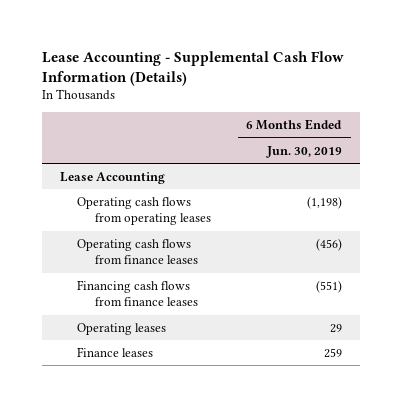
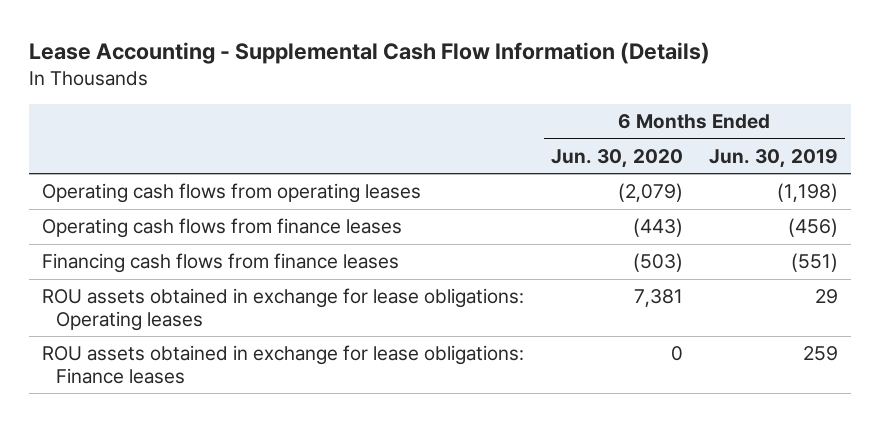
- | 6 Months Ended Jun. 30, 2019
+ | 6 Months Ended Jun. 30, 2020 | 6 Months Ended Jun. 30, 2019
- Lease Accounting
- Operating leases | 29
- Finance leases | 259
+ ROU assets obtained in exchange for lease obligations: Operating leases | 7,381 | 29
+ ROU assets obtained in exchange for lease obligations: Finance leases | 0 | 259

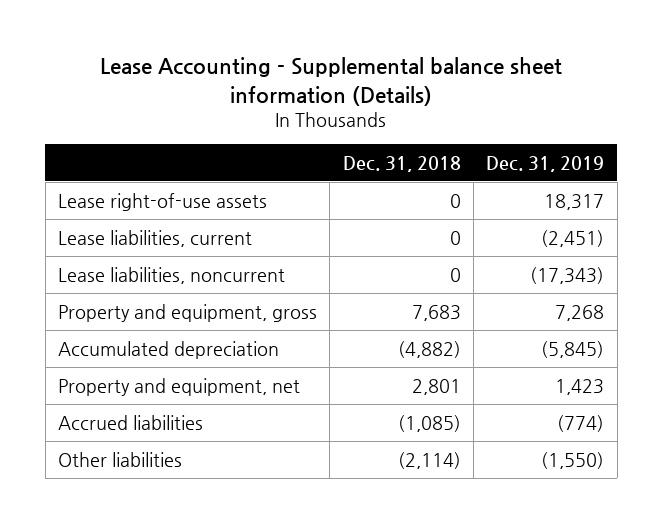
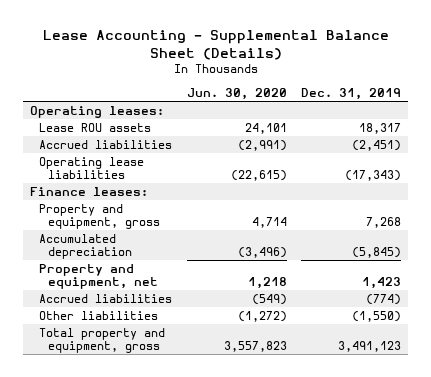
- Lease Accounting - Supplemental balance sheet information (Details)
+ Lease Accounting - Supplemental Balance Sheet (Details)
- | Dec. 31, 2018 | Dec. 31, 2019
+ | Jun. 30, 2020 | Dec. 31, 2019
- Lease right-of-use assets | 0 | 18,317
- Lease liabilities, current | 0 | (2,451)
- Lease liabilities, noncurrent | 0 | (17,343)
+ Operating leases:
+ Lease ROU assets | 24,101 | 18,317
+ Accrued liabilities | (2,991) | (2,451)
+ Operating lease liabilities | (22,615) | (17,343)
+ Finance leases:
+ Total property and equipment, gross | 3,557,823 | 3,491,123

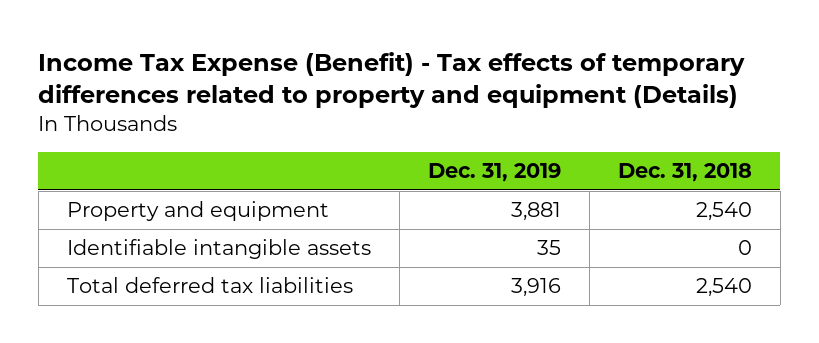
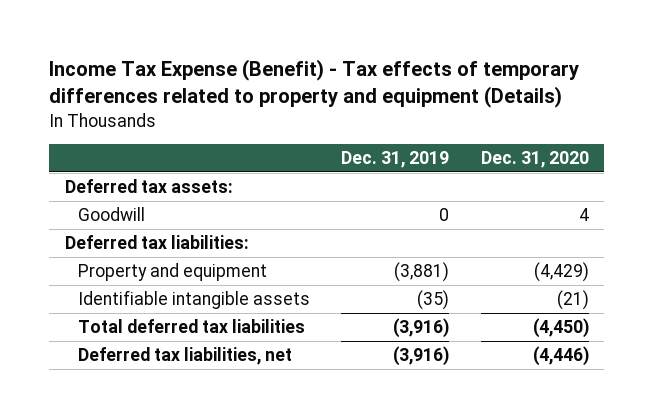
- | Dec. 31, 2019 | Dec. 31, 2018
+ | Dec. 31, 2019 | Dec. 31, 2020
- Property and equipment | 3,881 | 2,540
- Identifiable intangible assets | 35 | 0
- Total deferred tax liabilities | 3,916 | 2,540
+ Deferred tax assets:
+ Goodwill | 0 | 4
+ Deferred tax liabilities:
+ Property and equipment | (3,881) | (4,429)
+ Identifiable intangible assets | (35) | (21)
+ Total deferred tax liabilities | (3,916) | (4,450)
+ Deferred tax liabilities, net | (3,916) | (4,446)

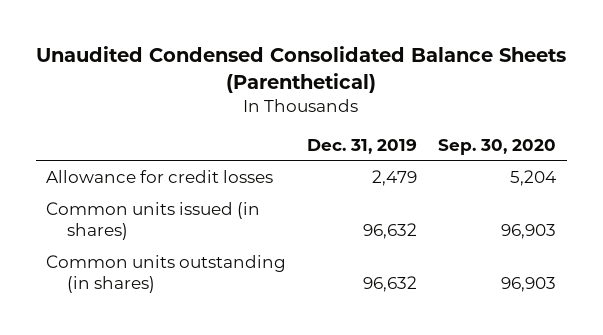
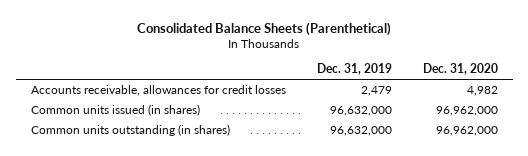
- Unaudited Condensed Consolidated Balance Sheets (Parenthetical)
+ Consolidated Balance Sheets (Parenthetical)
- | Dec. 31, 2019 | Sep. 30, 2020
+ | Dec. 31, 2019 | Dec. 31, 2020
- Allowance for credit losses | 2,479 | 5,204
- Common units issued (in shares) | 96,632 | 96,903
- Common units outstanding (in shares) | 96,632 | 96,903
+ Accounts receivable, allowances for credit losses | 2,479 | 4,982
+ Common units issued (in shares) | 96,632,000 | 96,962,000
+ Common units outstanding (in shares) | 96,632,000 | 96,962,000

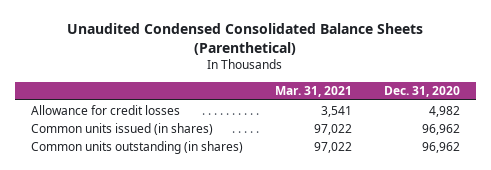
- Consolidated Balance Sheets (Parenthetical)
+ Unaudited Condensed Consolidated Balance Sheets (Parenthetical)
- | Dec. 31, 2019 | Dec. 31, 2020
+ | Mar. 31, 2021 | Dec. 31, 2020
- Accounts receivable, allowances for credit losses | 2,479 | 4,982
- Common units issued (in shares) | 96,632,000 | 96,962,000
- Common units outstanding (in shares) | 96,632,000 | 96,962,000
+ Allowance for credit losses | 3,541 | 4,982
+ Common units issued (in shares) | 97,022 | 96,962
+ Common units outstanding (in shares) | 97,022 | 96,962

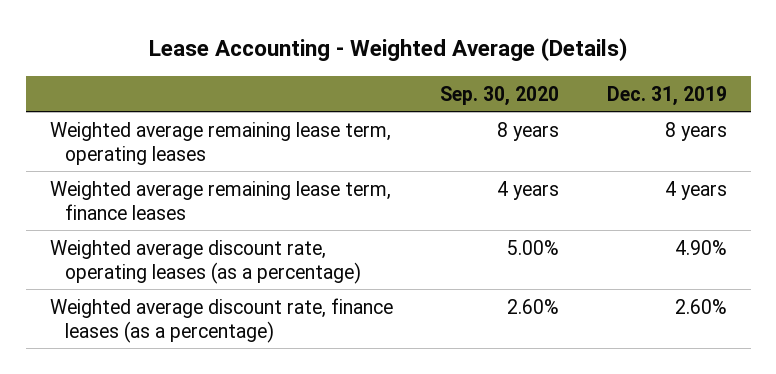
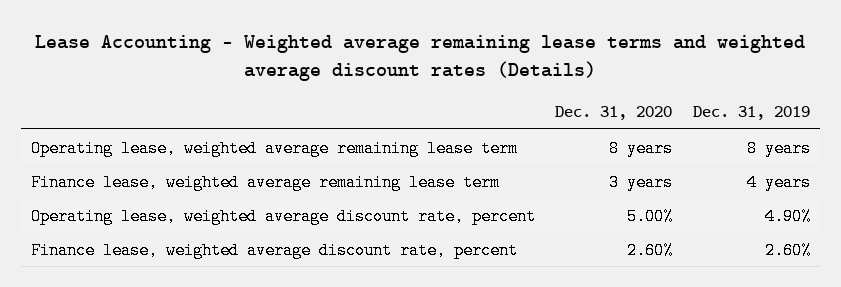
- Lease Accounting - Weighted Average (Details)
+ Lease Accounting - Weighted average remaining lease terms and weighted average discount rates (Details)
- | Sep. 30, 2020 | Dec. 31, 2019
+ | Dec. 31, 2020 | Dec. 31, 2019
- Weighted average remaining lease term, operating leases | 8 years | 8 years
- Weighted average remaining lease term, finance leases | 4 years | 4 years
- Weighted average discount rate, operating leases (as a percentage) | 5.00% | 4.90%
- Weighted average discount rate, finance leases (as a percentage) | 2.60% | 2.60%
+ Operating lease, weighted average remaining lease term | 8 years | 8 years
+ Finance lease, weighted average remaining lease term | 3 years | 4 years
+ Operating lease, weighted average discount rate, percent | 5.00% | 4.90%
+ Finance lease, weighted average discount rate, percent | 2.60% | 2.60%

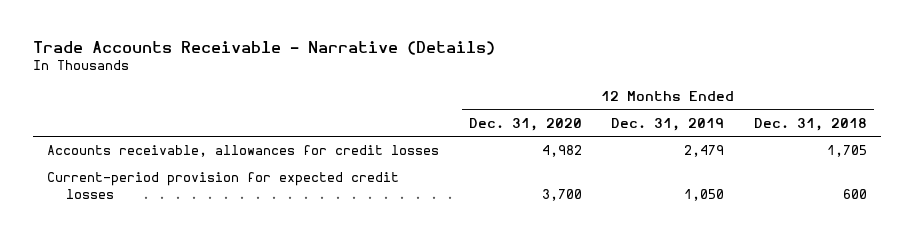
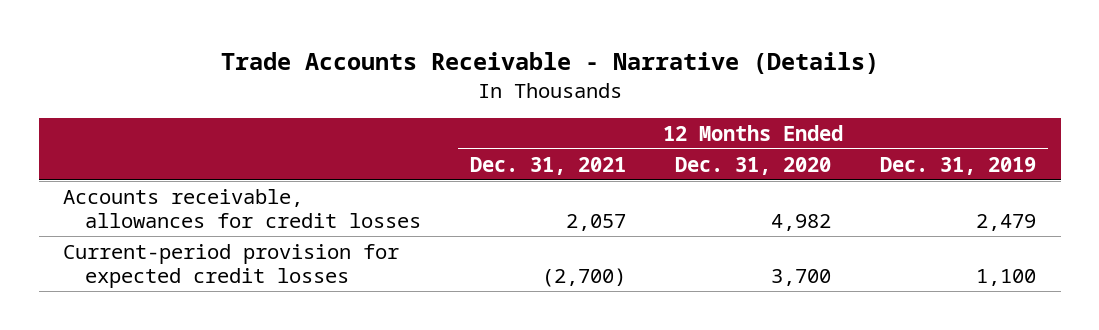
- | 12 Months Ended Dec. 31, 2020 | 12 Months Ended Dec. 31, 2019 | 12 Months Ended Dec. 31, 2018
+ | 12 Months Ended Dec. 31, 2021 | 12 Months Ended Dec. 31, 2020 | 12 Months Ended Dec. 31, 2019
- Current-period provision for expected credit losses | 3,700 | 1,050 | 600
+ Current-period provision for expected credit losses | (2,700) | 3,700 | 1,100

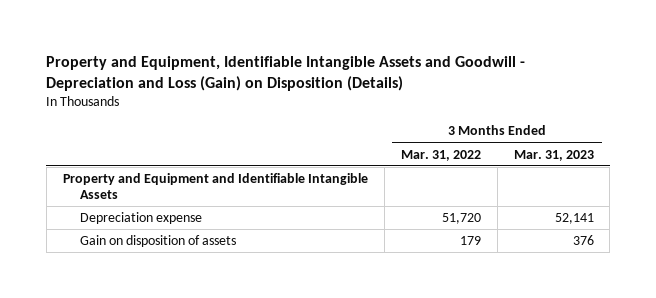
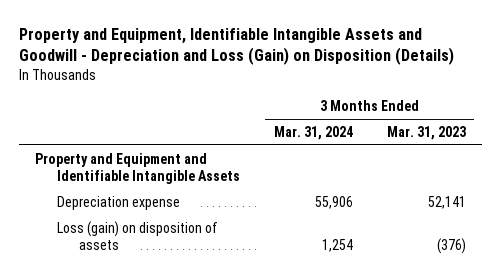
- | 3 Months Ended Mar. 31, 2022 | 3 Months Ended Mar. 31, 2023
+ | 3 Months Ended Mar. 31, 2024 | 3 Months Ended Mar. 31, 2023
- Gain on disposition of assets | 179 | 376
+ Loss (gain) on disposition of assets | 1,254 | (376)

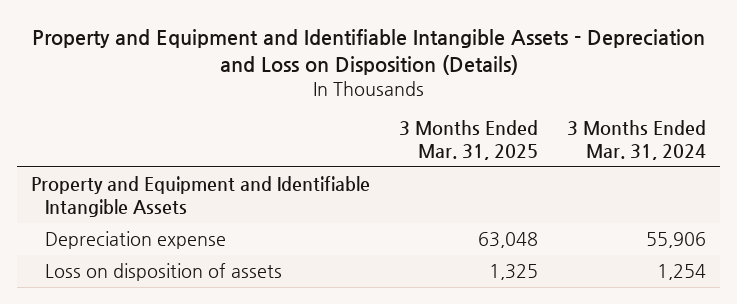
- Property and Equipment, Identifiable Intangible Assets and Goodwill - Depreciation and Loss (Gain) on Disposition (Details)
+ Property and Equipment and Identifiable Intangible Assets - Depreciation and Loss on Disposition (Details)
- | 3 Months Ended Mar. 31, 2024 | 3 Months Ended Mar. 31, 2023
+ | 3 Months Ended Mar. 31, 2025 | 3 Months Ended Mar. 31, 2024
- Loss (gain) on disposition of assets | 1,254 | (376)
+ Loss on disposition of assets | 1,325 | 1,254

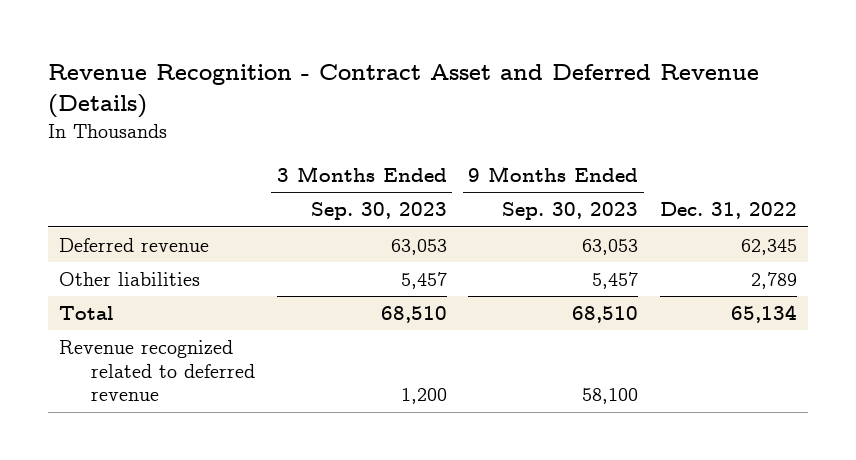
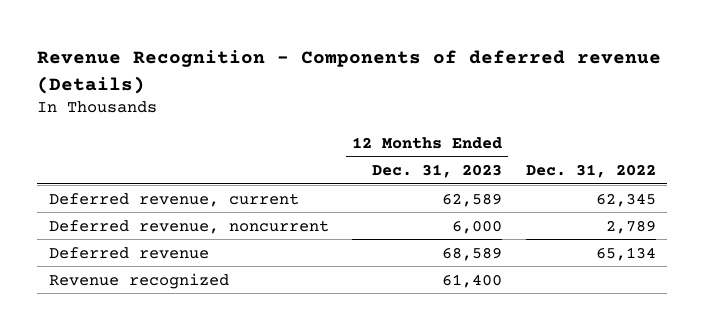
- Revenue Recognition - Contract Asset and Deferred Revenue (Details)
+ Revenue Recognition - Components of deferred revenue (Details)
- | 3 Months Ended Sep. 30, 2023 | 9 Months Ended Sep. 30, 2023 | Dec. 31, 2022
+ | 12 Months Ended Dec. 31, 2023 | Dec. 31, 2022
- Deferred revenue | 63,053 | 63,053 | 62,345
- Other liabilities | 5,457 | 5,457 | 2,789
- Total | 68,510 | 68,510 | 65,134
- Revenue recognized related to deferred revenue | 1,200 | 58,100 |
+ Deferred revenue, current | 62,589 | 62,345
+ Deferred revenue, noncurrent | 6,000 | 2,789
+ Deferred revenue | 68,589 | 65,134
+ Revenue recognized | 61,400 |

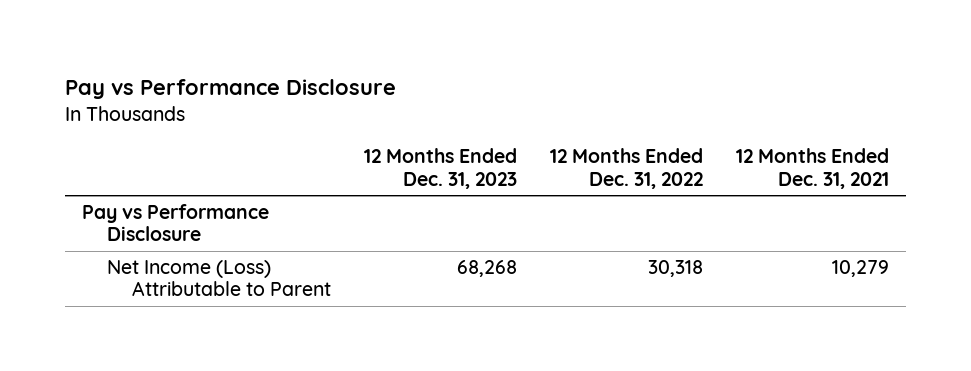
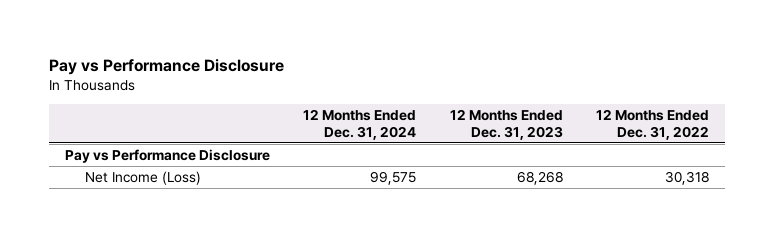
- | 12 Months Ended Dec. 31, 2023 | 12 Months Ended Dec. 31, 2022 | 12 Months Ended Dec. 31, 2021
+ | 12 Months Ended Dec. 31, 2024 | 12 Months Ended Dec. 31, 2023 | 12 Months Ended Dec. 31, 2022
- Net Income (Loss) Attributable to Parent | 68,268 | 30,318 | 10,279
+ Net Income (Loss) | 99,575 | 68,268 | 30,318

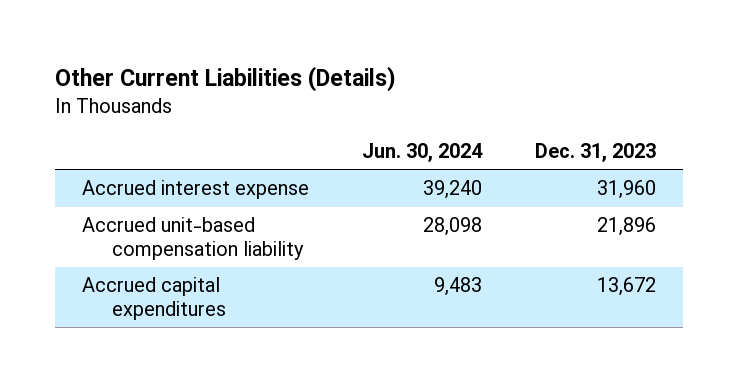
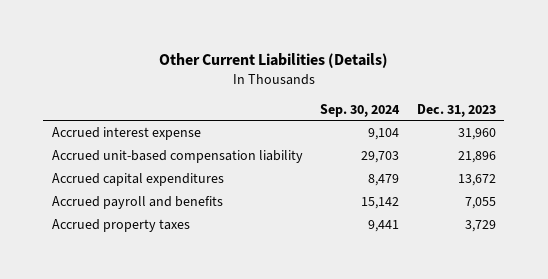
- | Jun. 30, 2024 | Dec. 31, 2023
+ | Sep. 30, 2024 | Dec. 31, 2023
+ Accrued payroll and benefits | 15,142 | 7,055
+ Accrued property taxes | 9,441 | 3,729

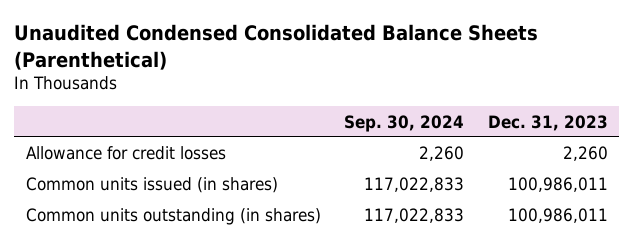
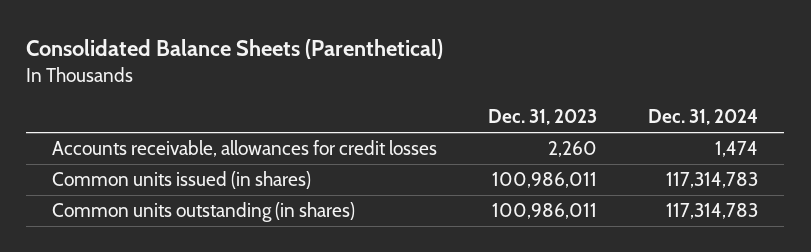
- Unaudited Condensed Consolidated Balance Sheets (Parenthetical)
+ Consolidated Balance Sheets (Parenthetical)
- | Sep. 30, 2024 | Dec. 31, 2023
+ | Dec. 31, 2023 | Dec. 31, 2024
- Allowance for credit losses | 2,260 | 2,260
+ Accounts receivable, allowances for credit losses | 2,260 | 1,474

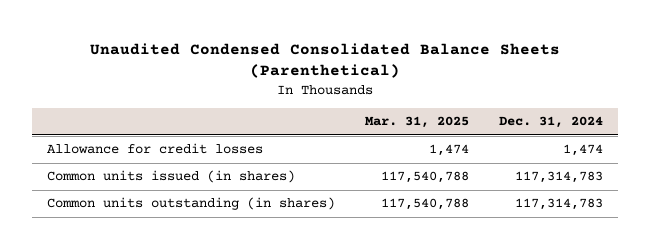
- Consolidated Balance Sheets (Parenthetical)
+ Unaudited Condensed Consolidated Balance Sheets (Parenthetical)
- | Dec. 31, 2023 | Dec. 31, 2024
+ | Mar. 31, 2025 | Dec. 31, 2024
- Accounts receivable, allowances for credit losses | 2,260 | 1,474
+ Allowance for credit losses | 1,474 | 1,474

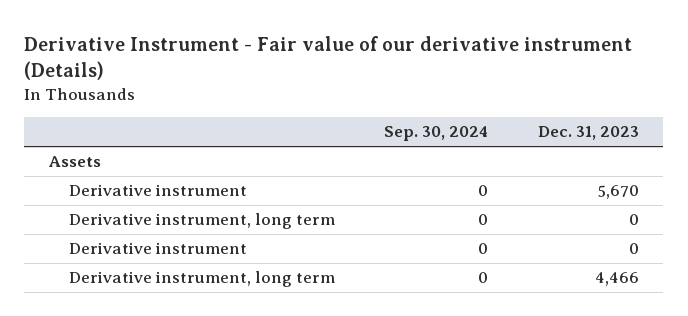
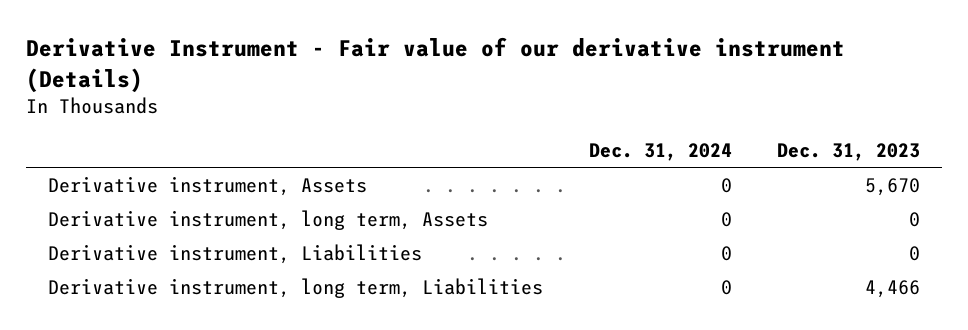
- | Sep. 30, 2024 | Dec. 31, 2023
+ | Dec. 31, 2024 | Dec. 31, 2023
- Assets
- Derivative instrument | 0 | 5,670
- Derivative instrument, long term | 0 | 0
- Derivative instrument | 0 | 0
- Derivative instrument, long term | 0 | 4,466
+ Derivative instrument, Assets | 0 | 5,670
+ Derivative instrument, long term, Assets | 0 | 0
+ Derivative instrument, Liabilities | 0 | 0
+ Derivative instrument, long term, Liabilities | 0 | 4,466

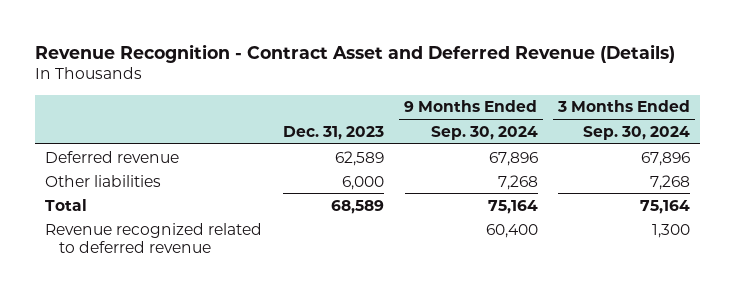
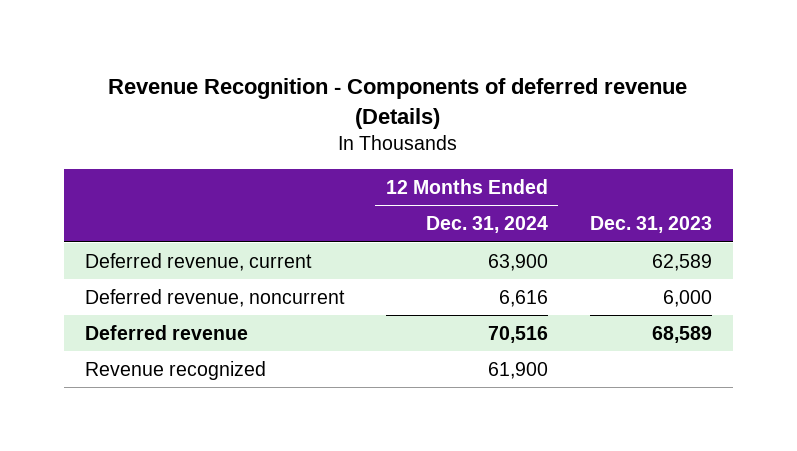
- Revenue Recognition - Contract Asset and Deferred Revenue (Details)
+ Revenue Recognition - Components of deferred revenue (Details)
- | Dec. 31, 2023 | 9 Months Ended Sep. 30, 2024 | 3 Months Ended Sep. 30, 2024
+ | 12 Months Ended Dec. 31, 2024 | Dec. 31, 2023
- Deferred revenue | 62,589 | 67,896 | 67,896
- Other liabilities | 6,000 | 7,268 | 7,268
- Total | 68,589 | 75,164 | 75,164
- Revenue recognized related to deferred revenue | | 60,400 | 1,300
+ Deferred revenue, current | 63,900 | 62,589
+ Deferred revenue, noncurrent | 6,616 | 6,000
+ Deferred revenue | 70,516 | 68,589
+ Revenue recognized | 61,900 |

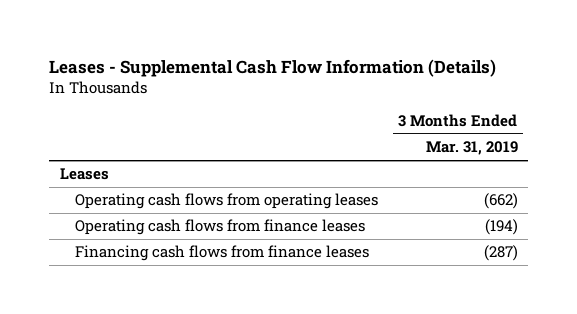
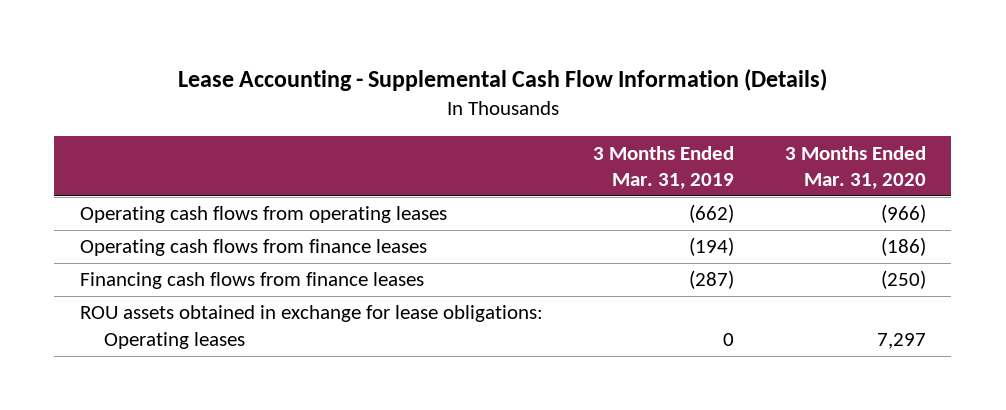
- Leases - Supplemental Cash Flow Information (Details)
+ Lease Accounting - Supplemental Cash Flow Information (Details)
- | 3 Months Ended Mar. 31, 2019
+ | 3 Months Ended Mar. 31, 2019 | 3 Months Ended Mar. 31, 2020
- Leases
+ ROU assets obtained in exchange for lease obligations: Operating leases | 0 | 7,297

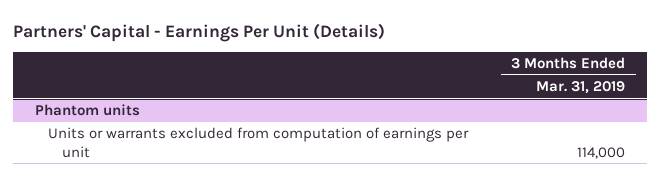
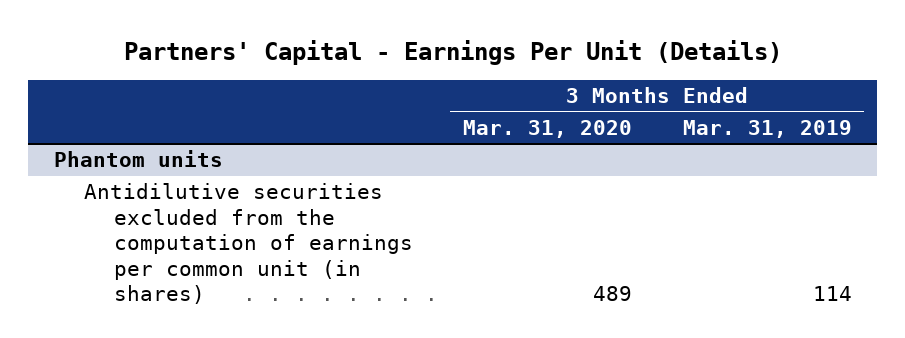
- | 3 Months Ended Mar. 31, 2019
+ | 3 Months Ended Mar. 31, 2020 | 3 Months Ended Mar. 31, 2019
@ Phantom units
- Units or warrants excluded from computation of earnings per unit | 114,000
+ Antidilutive securities excluded from the computation of earnings per common unit (in shares) | 489 | 114

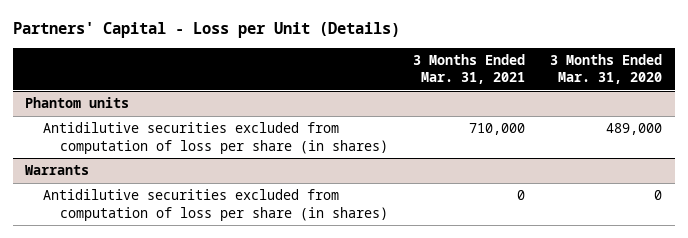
- Partners' Capital - Earnings Per Unit (Details)
+ Partners' Capital - Loss per Unit (Details)
- | 3 Months Ended Mar. 31, 2020 | 3 Months Ended Mar. 31, 2019
+ | 3 Months Ended Mar. 31, 2021 | 3 Months Ended Mar. 31, 2020
@ Phantom units
- Antidilutive securities excluded from the computation of earnings per common unit (in shares) | 489 | 114
+ Antidilutive securities excluded from computation of loss per share (in shares) | 710,000 | 489,000
+ Warrants
+ Antidilutive securities excluded from computation of loss per share (in shares) | 0 | 0

